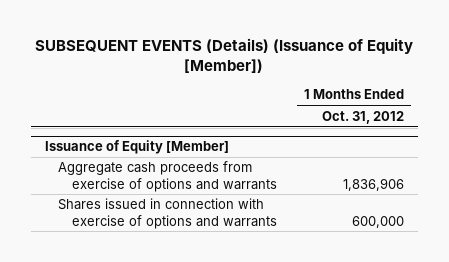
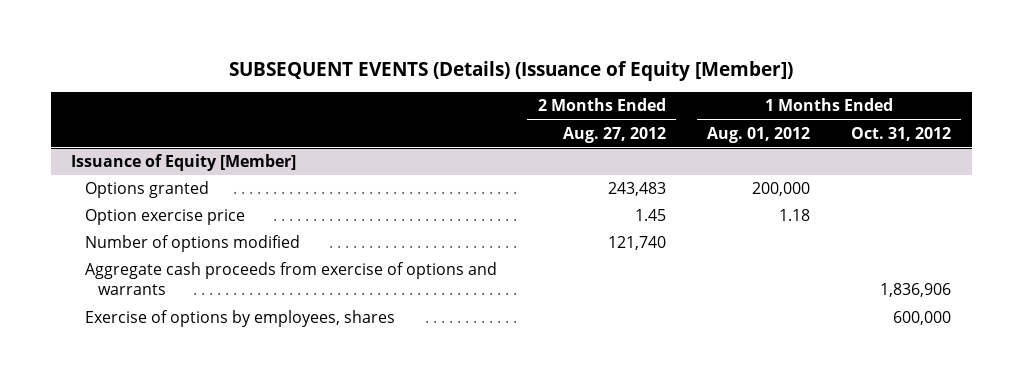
- | 1 Months Ended Oct. 31, 2012
+ | 2 Months Ended Aug. 27, 2012 | 1 Months Ended Aug. 01, 2012 | 1 Months Ended Oct. 31, 2012
@ Issuance of Equity [Member]
+ Options granted | 243,483 | 200,000 |
+ Option exercise price | 1.45 | 1.18 |
+ Number of options modified | 121,740 | |
- Shares issued in connection with exercise of options and warrants | 600,000
+ Exercise of options by employees, shares | | | 600,000

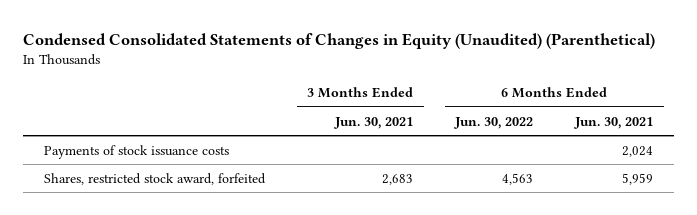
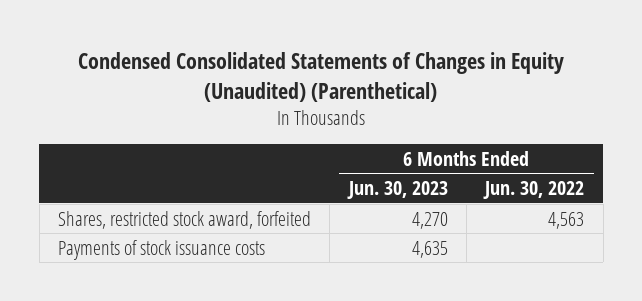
- | 3 Months Ended Jun. 30, 2021 | 6 Months Ended Jun. 30, 2022 | 6 Months Ended Jun. 30, 2021
+ | 6 Months Ended Jun. 30, 2023 | 6 Months Ended Jun. 30, 2022
moved down: Payments of stock issuance costs | 4,635 |

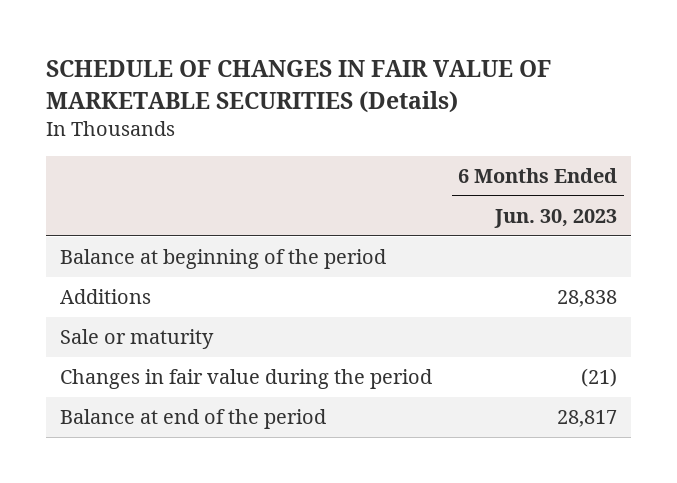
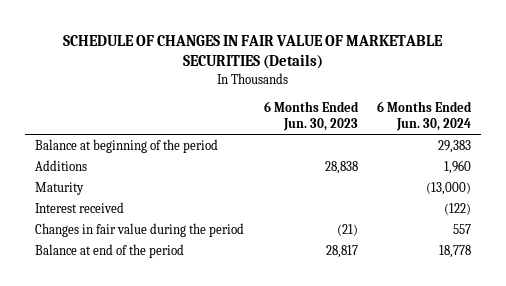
- | 6 Months Ended Jun. 30, 2023
+ | 6 Months Ended Jun. 30, 2023 | 6 Months Ended Jun. 30, 2024
- Sale or maturity
+ Maturity | | (13,000)
+ Interest received | | (122)

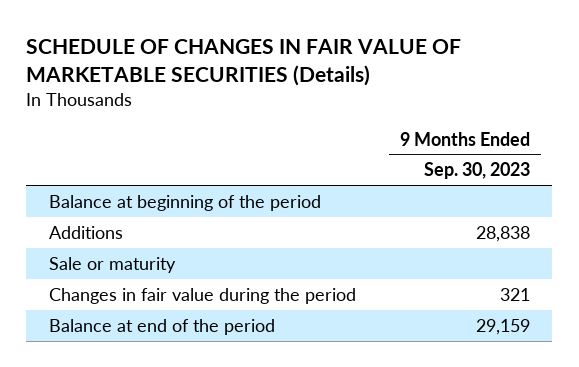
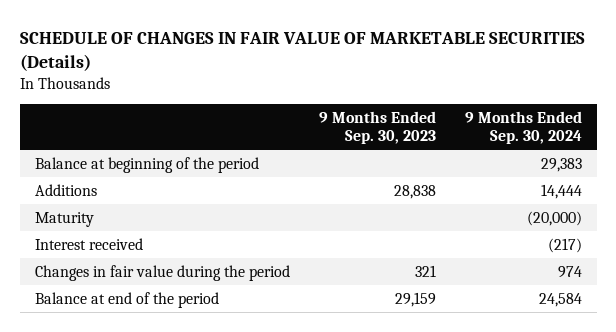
- | 9 Months Ended Sep. 30, 2023
+ | 9 Months Ended Sep. 30, 2023 | 9 Months Ended Sep. 30, 2024
- Sale or maturity
+ Maturity | | (20,000)
+ Interest received | | (217)

